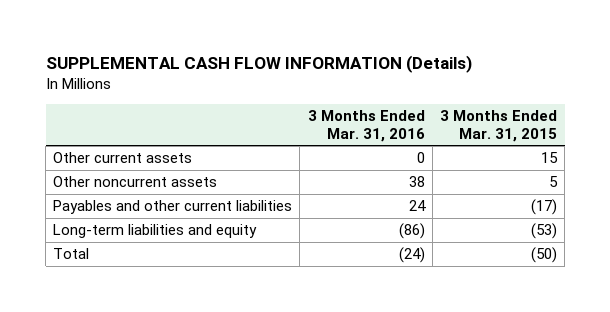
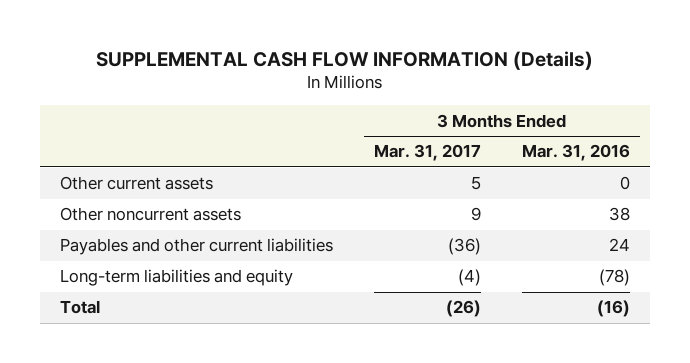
- | 3 Months Ended Mar. 31, 2016 | 3 Months Ended Mar. 31, 2015
+ | 3 Months Ended Mar. 31, 2017 | 3 Months Ended Mar. 31, 2016
- Long-term liabilities and equity | (86) | (53)
- Total | (24) | (50)
+ Long-term liabilities and equity | (4) | (78)
+ Total | (26) | (16)

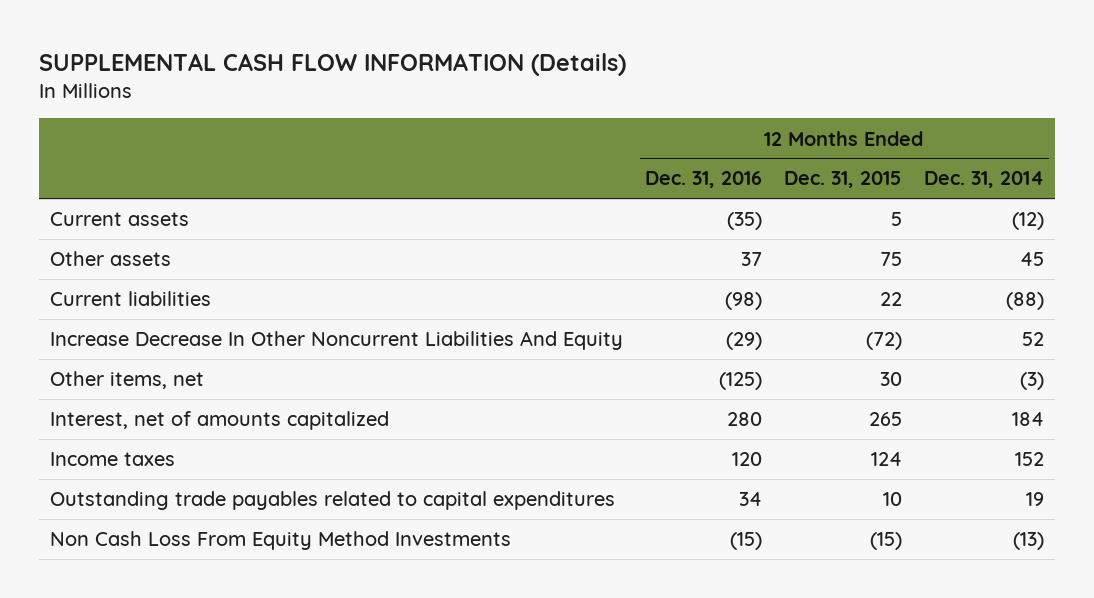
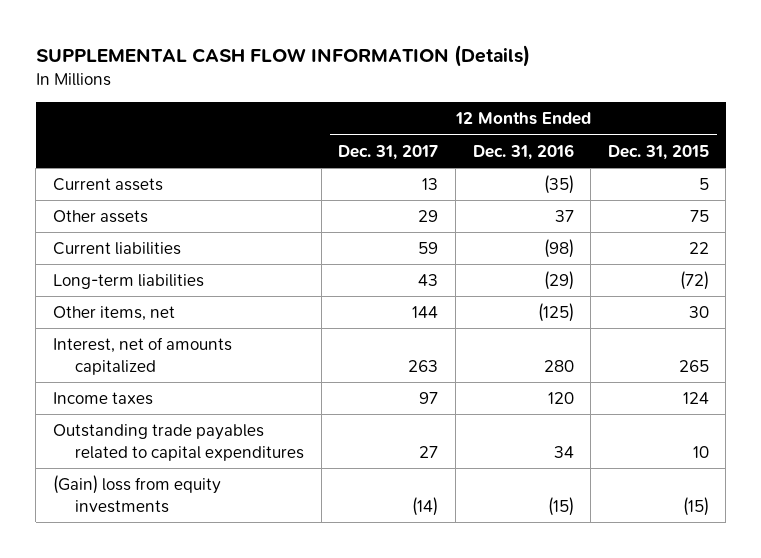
- | 12 Months Ended Dec. 31, 2016 | 12 Months Ended Dec. 31, 2015 | 12 Months Ended Dec. 31, 2014
+ | 12 Months Ended Dec. 31, 2017 | 12 Months Ended Dec. 31, 2016 | 12 Months Ended Dec. 31, 2015
- Increase Decrease In Other Noncurrent Liabilities And Equity | (29) | (72) | 52
+ Long-term liabilities | 43 | (29) | (72)
- Non Cash Loss From Equity Method Investments | (15) | (15) | (13)
+ (Gain) loss from equity investments | (14) | (15) | (15)

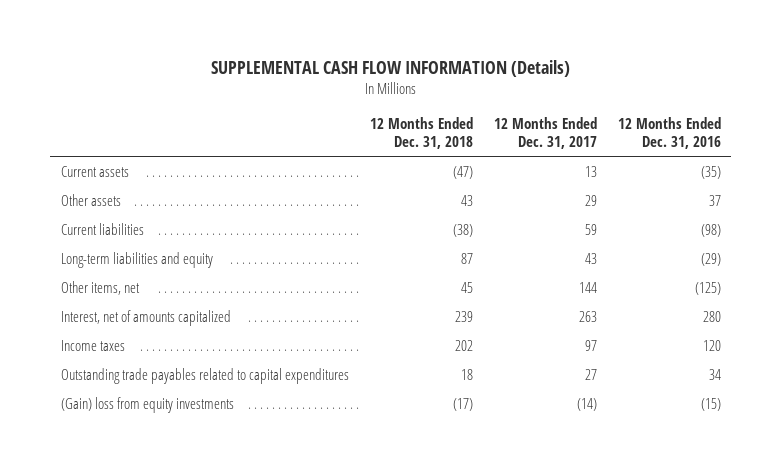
- | 12 Months Ended Dec. 31, 2017 | 12 Months Ended Dec. 31, 2016 | 12 Months Ended Dec. 31, 2015
+ | 12 Months Ended Dec. 31, 2018 | 12 Months Ended Dec. 31, 2017 | 12 Months Ended Dec. 31, 2016
- Long-term liabilities | 43 | (29) | (72)
+ Long-term liabilities and equity | 87 | 43 | (29)

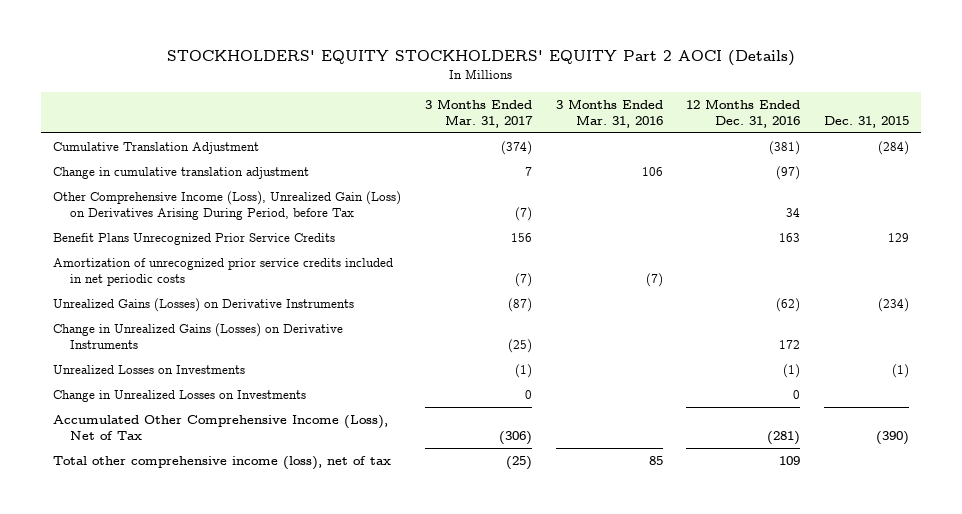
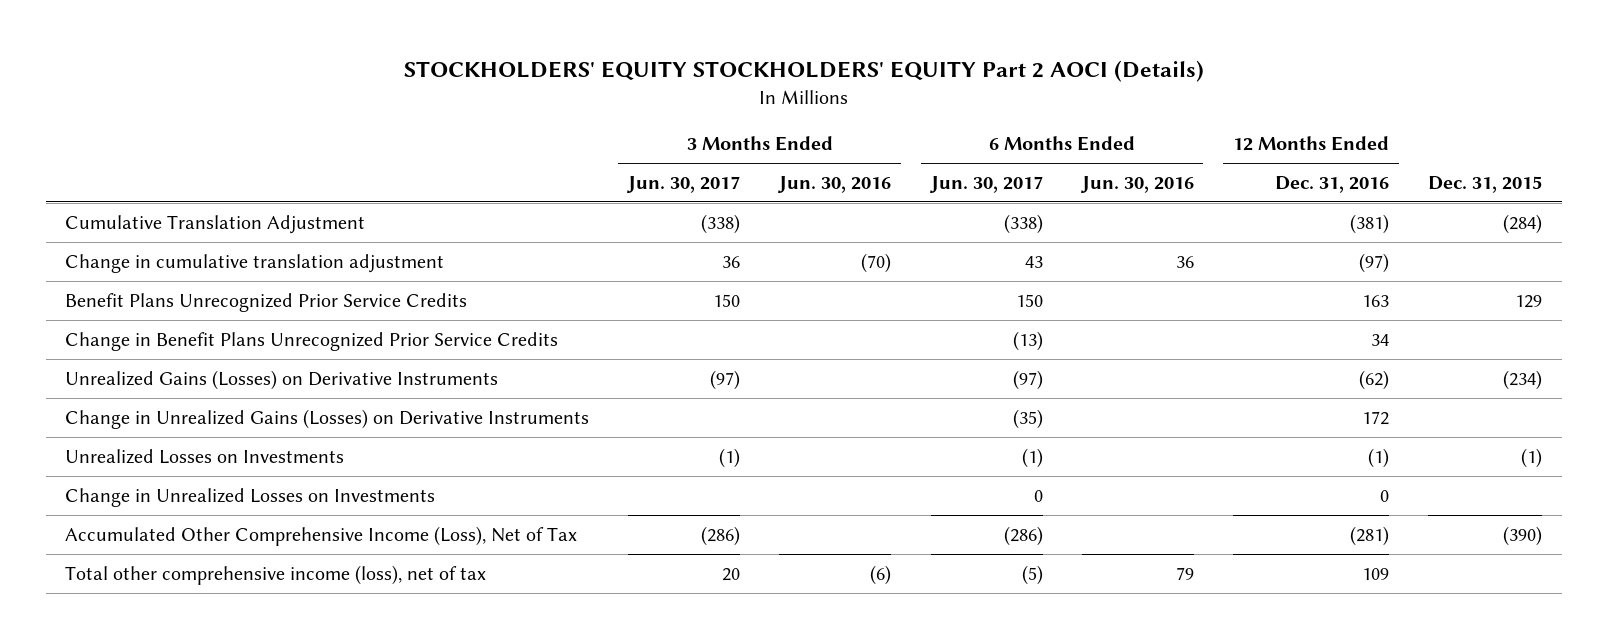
- | 3 Months Ended Mar. 31, 2017 | 3 Months Ended Mar. 31, 2016 | 12 Months Ended Dec. 31, 2016 | Dec. 31, 2015
+ | 3 Months Ended Jun. 30, 2017 | 3 Months Ended Jun. 30, 2016 | 6 Months Ended Jun. 30, 2017 | 6 Months Ended Jun. 30, 2016 | 12 Months Ended Dec. 31, 2016 | Dec. 31, 2015
- Other Comprehensive Income (Loss), Unrealized Gain (Loss) on Derivatives Arising During Period, before Tax | (7) | | 34 |
- Amortization of unrecognized prior service credits included in net periodic costs | (7) | (7) | |
+ Change in Benefit Plans Unrecognized Prior Service Credits | | | (13) | | 34 |

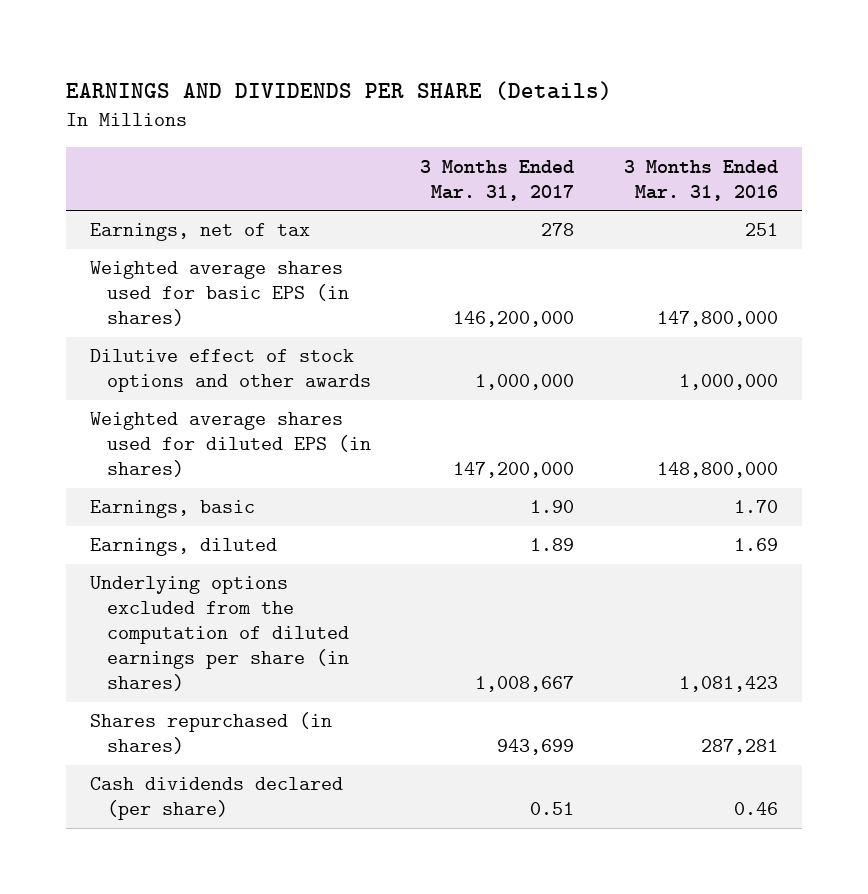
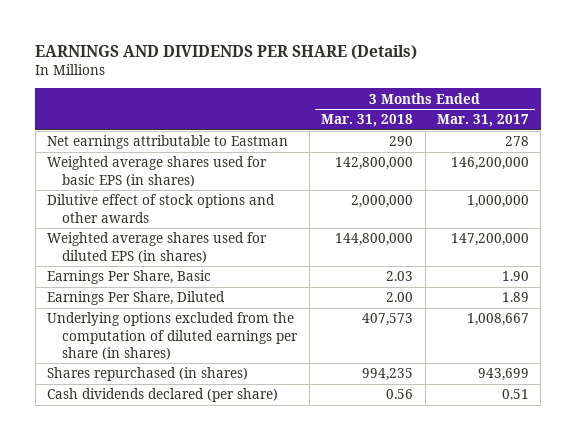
- | 3 Months Ended Mar. 31, 2017 | 3 Months Ended Mar. 31, 2016
+ | 3 Months Ended Mar. 31, 2018 | 3 Months Ended Mar. 31, 2017
- Earnings, net of tax | 278 | 251
+ Net earnings attributable to Eastman | 290 | 278
- Earnings, basic | 1.90 | 1.70
- Earnings, diluted | 1.89 | 1.69
+ Earnings Per Share, Basic | 2.03 | 1.90
+ Earnings Per Share, Diluted | 2.00 | 1.89

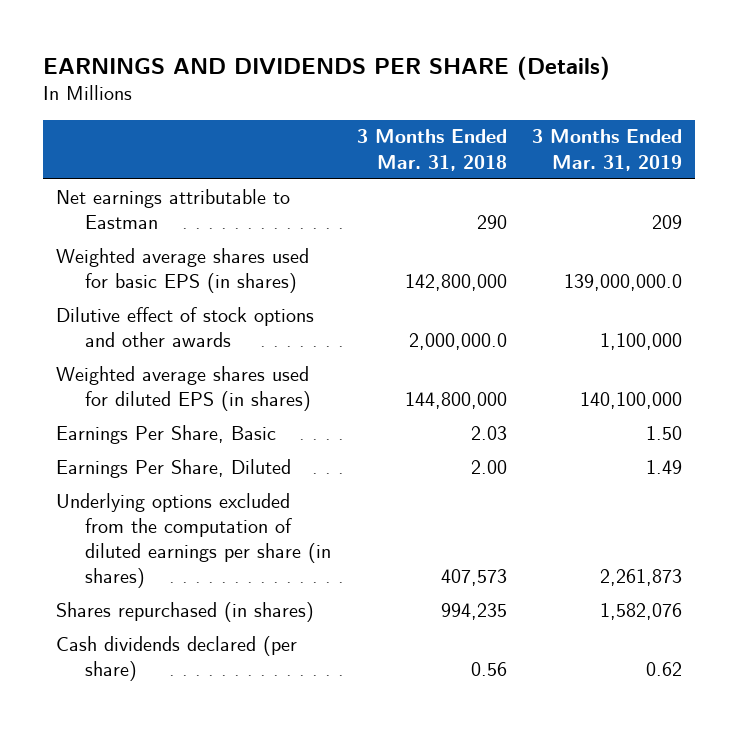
- | 3 Months Ended Mar. 31, 2018 | 3 Months Ended Mar. 31, 2017
+ | 3 Months Ended Mar. 31, 2018 | 3 Months Ended Mar. 31, 2019
- Dilutive effect of stock options and other awards | 2,000,000 | 1,000,000
+ Dilutive effect of stock options and other awards | 2,000,000.0 | 1,100,000

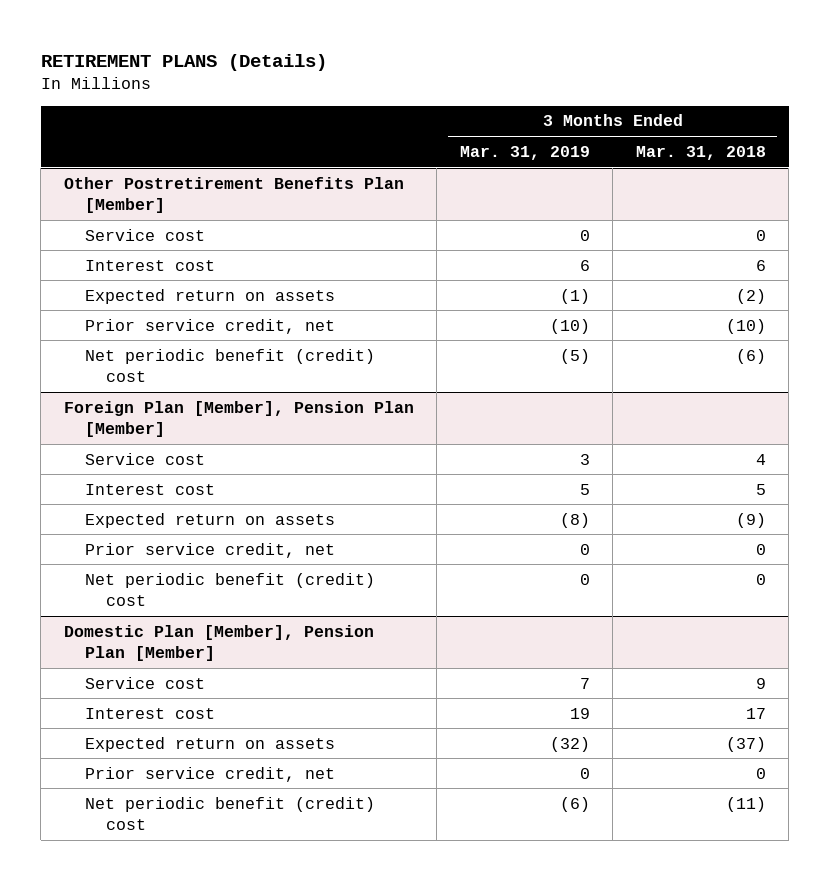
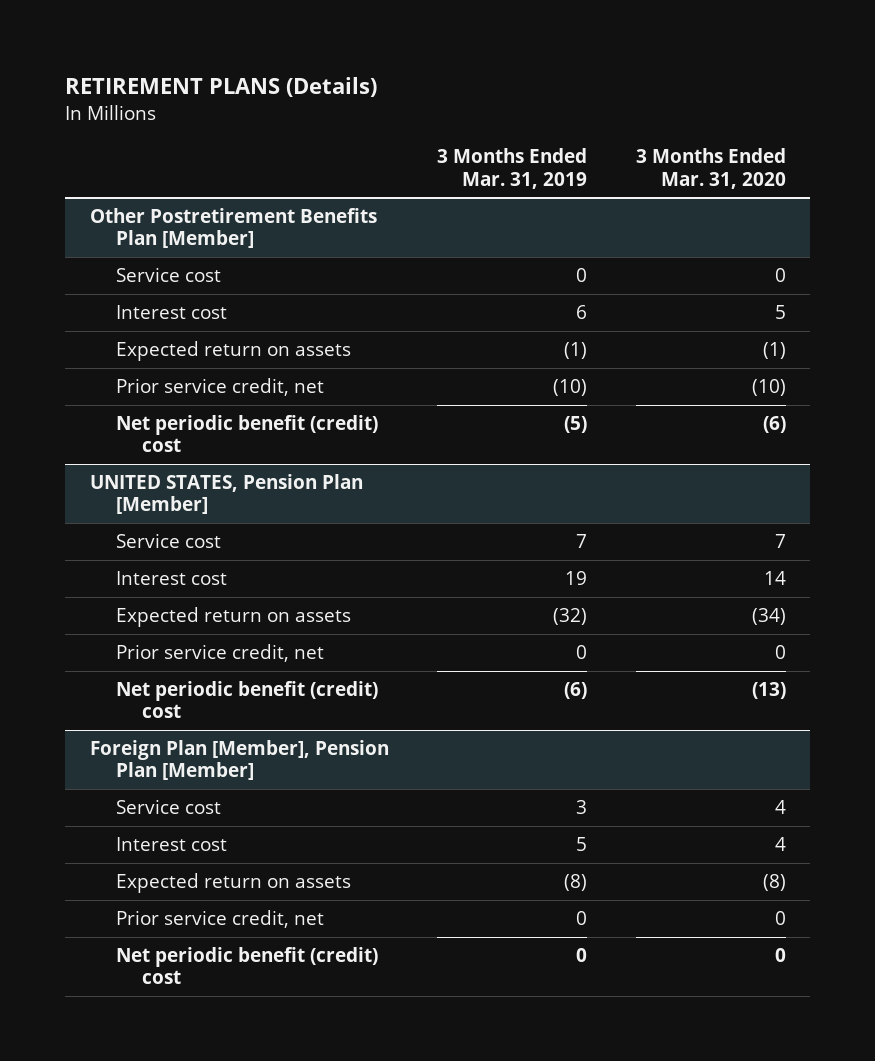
- | 3 Months Ended Mar. 31, 2019 | 3 Months Ended Mar. 31, 2018
+ | 3 Months Ended Mar. 31, 2019 | 3 Months Ended Mar. 31, 2020
+ UNITED STATES, Pension Plan [Member]
+ Service cost | 7 | 7
+ Interest cost | 19 | 14
+ Expected return on assets | (32) | (34)
+ Prior service credit, net | 0 | 0
+ Net periodic benefit (credit) cost | (6) | (13)
- Domestic Plan [Member], Pension Plan [Member]
- Service cost | 7 | 9
- Interest cost | 19 | 17
- Expected return on assets | (32) | (37)
- Prior service credit, net | 0 | 0
- Net periodic benefit (credit) cost | (6) | (11)

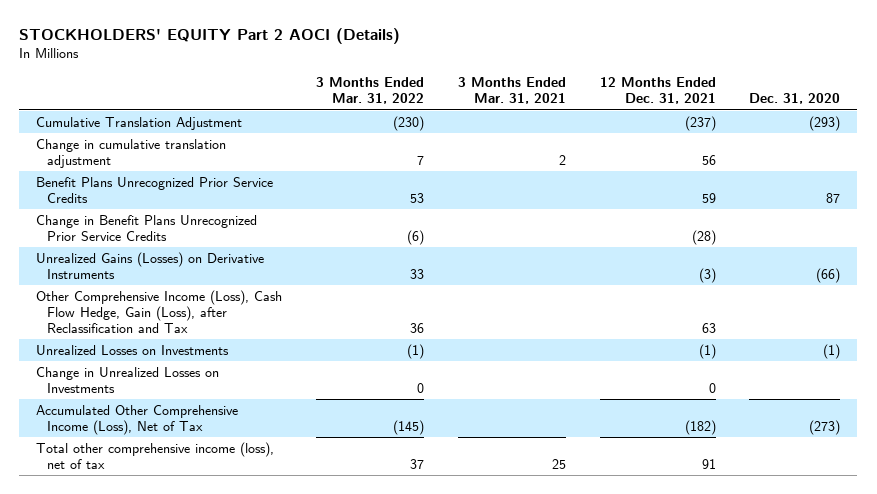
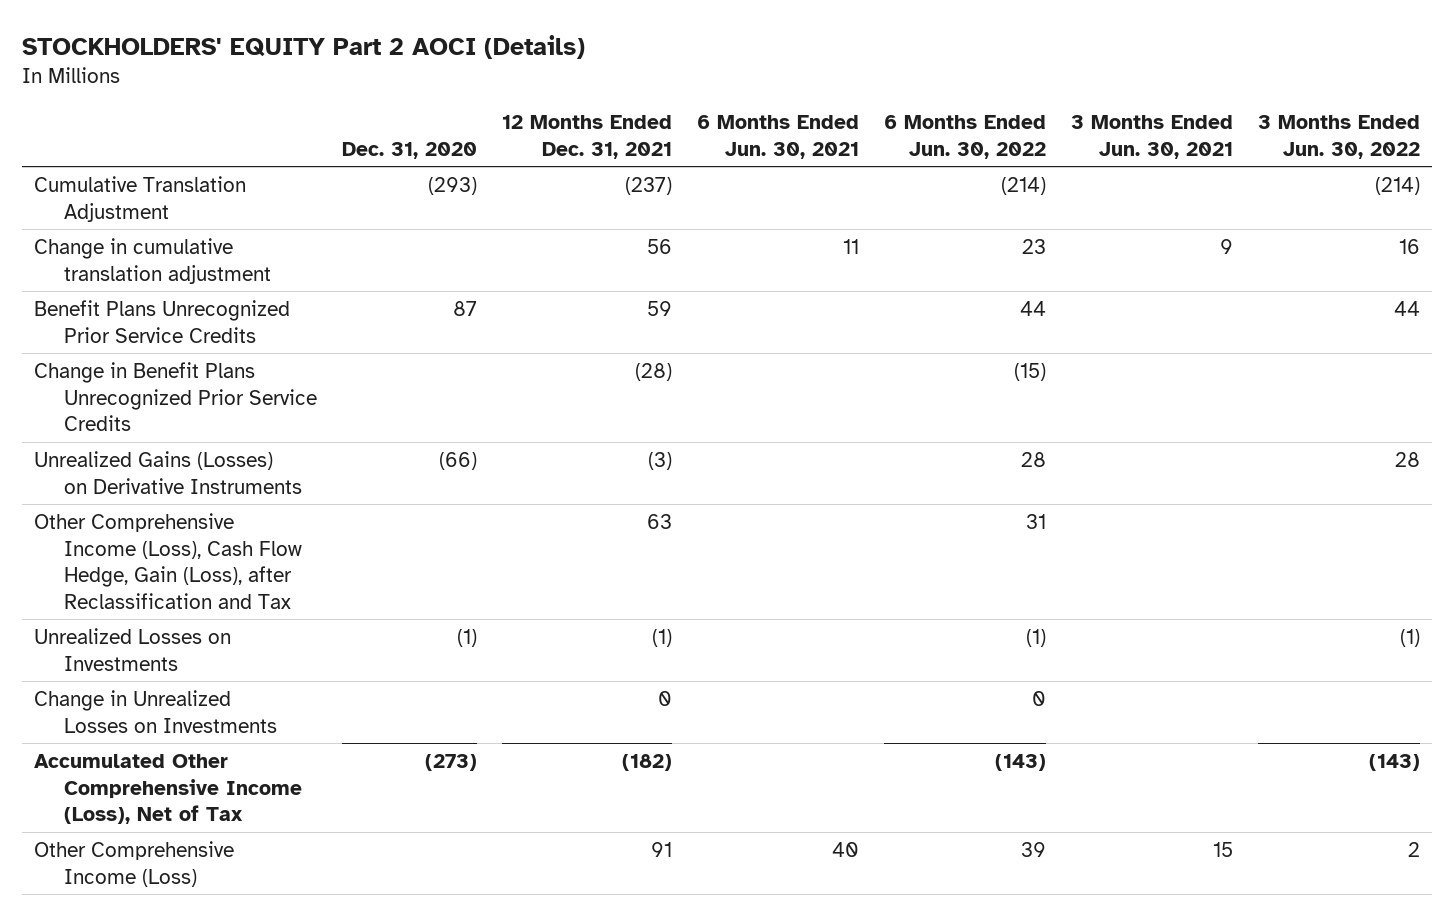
- | 3 Months Ended Mar. 31, 2022 | 3 Months Ended Mar. 31, 2021 | 12 Months Ended Dec. 31, 2021 | Dec. 31, 2020
+ | Dec. 31, 2020 | 12 Months Ended Dec. 31, 2021 | 6 Months Ended Jun. 30, 2021 | 6 Months Ended Jun. 30, 2022 | 3 Months Ended Jun. 30, 2021 | 3 Months Ended Jun. 30, 2022
- Total other comprehensive income (loss), net of tax | 37 | 25 | 91 |
+ Other Comprehensive Income (Loss) | | 91 | 40 | 39 | 15 | 2

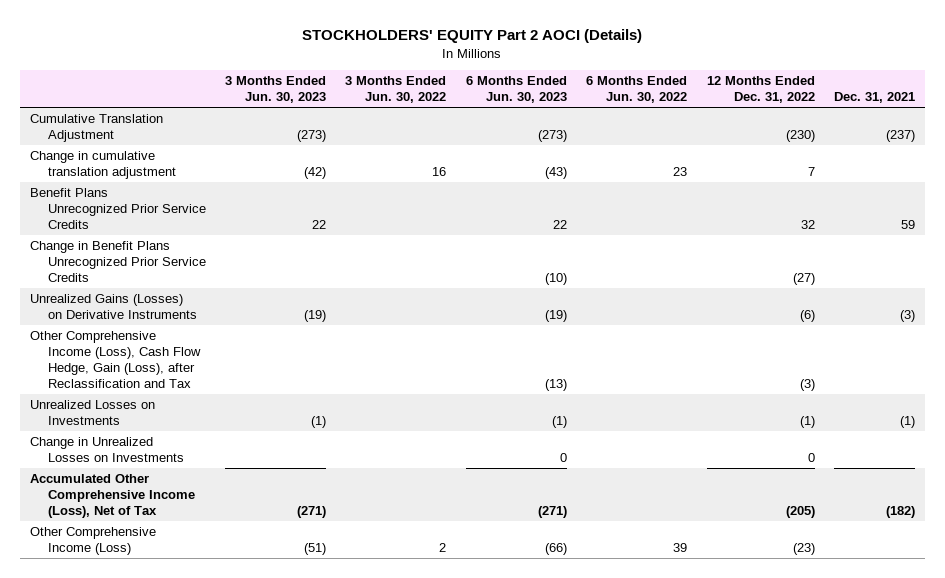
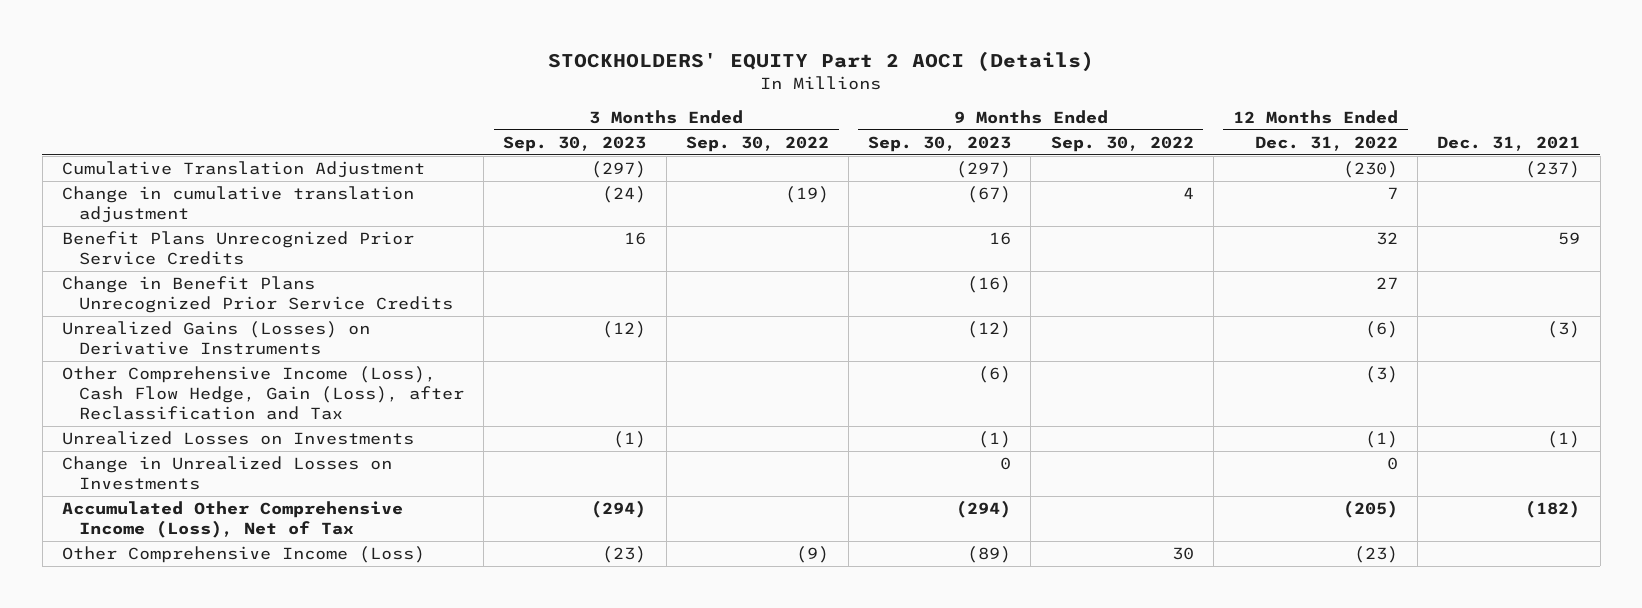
- | 3 Months Ended Jun. 30, 2023 | 3 Months Ended Jun. 30, 2022 | 6 Months Ended Jun. 30, 2023 | 6 Months Ended Jun. 30, 2022 | 12 Months Ended Dec. 31, 2022 | Dec. 31, 2021
+ | 3 Months Ended Sep. 30, 2023 | 3 Months Ended Sep. 30, 2022 | 9 Months Ended Sep. 30, 2023 | 9 Months Ended Sep. 30, 2022 | 12 Months Ended Dec. 31, 2022 | Dec. 31, 2021
- Change in Benefit Plans Unrecognized Prior Service Credits | | | (10) | | (27) |
+ Change in Benefit Plans Unrecognized Prior Service Credits | | | (16) | | 27 |

